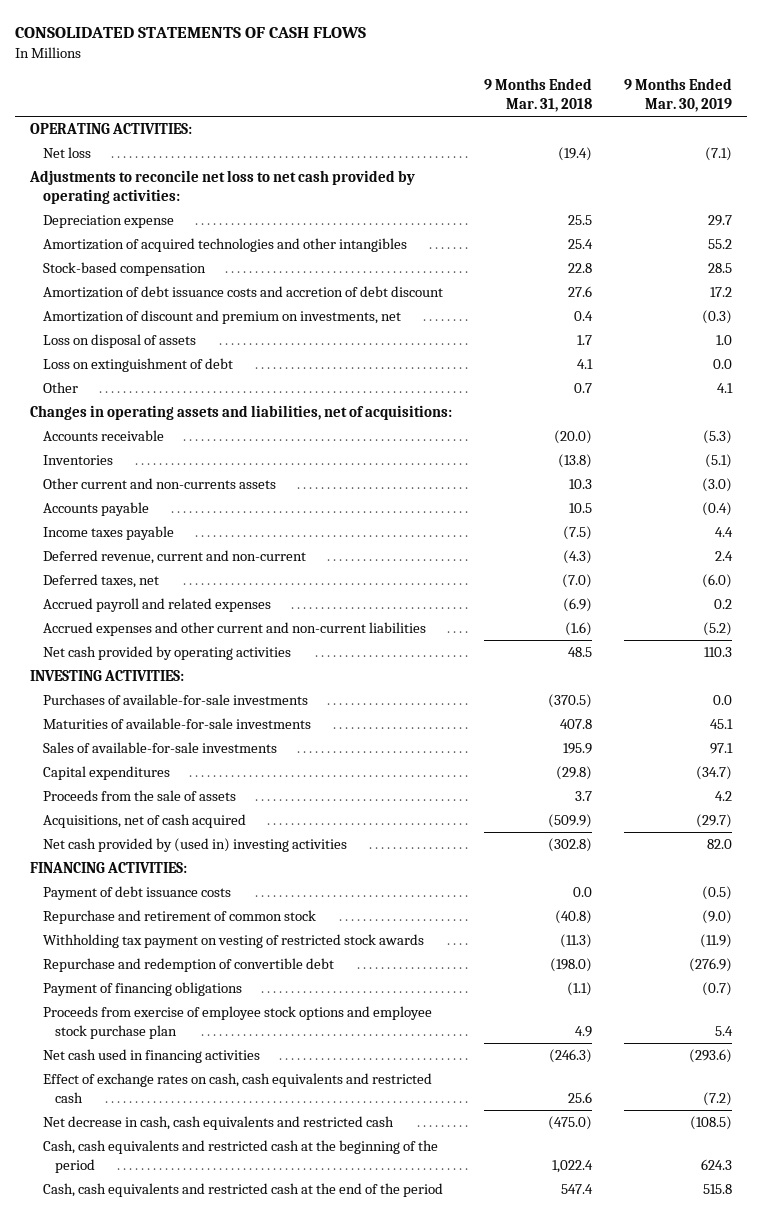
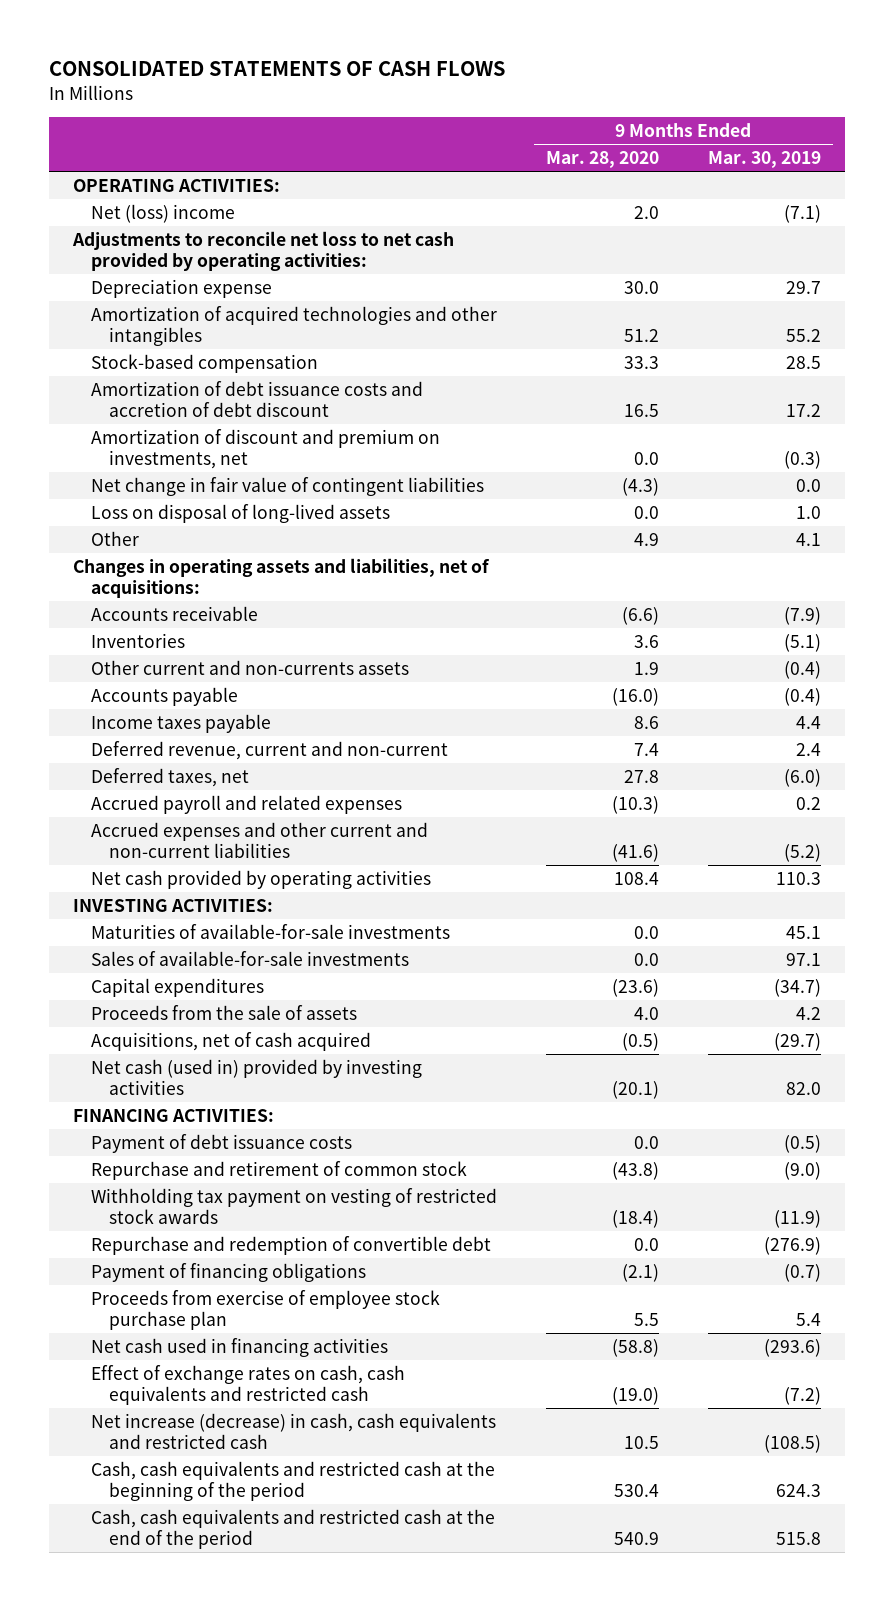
- | 9 Months Ended Mar. 31, 2018 | 9 Months Ended Mar. 30, 2019
+ | 9 Months Ended Mar. 28, 2020 | 9 Months Ended Mar. 30, 2019
- Net loss | (19.4) | (7.1)
+ Net (loss) income | 2.0 | (7.1)
- Loss on disposal of assets | 1.7 | 1.0
- Loss on extinguishment of debt | 4.1 | 0.0
+ Net change in fair value of contingent liabilities | (4.3) | 0.0
+ Loss on disposal of long-lived assets | 0.0 | 1.0
- Accounts receivable | (20.0) | (5.3)
+ Accounts receivable | (6.6) | (7.9)
- Other current and non-currents assets | 10.3 | (3.0)
+ Other current and non-currents assets | 1.9 | (0.4)
- Purchases of available-for-sale investments | (370.5) | 0.0
- Net cash provided by (used in) investing activities | (302.8) | 82.0
+ Net cash (used in) provided by investing activities | (20.1) | 82.0
- Proceeds from exercise of employee stock options and employee stock purchase plan | 4.9 | 5.4
+ Proceeds from exercise of employee stock purchase plan | 5.5 | 5.4
- Net decrease in cash, cash equivalents and restricted cash | (475.0) | (108.5)
+ Net increase (decrease) in cash, cash equivalents and restricted cash | 10.5 | (108.5)

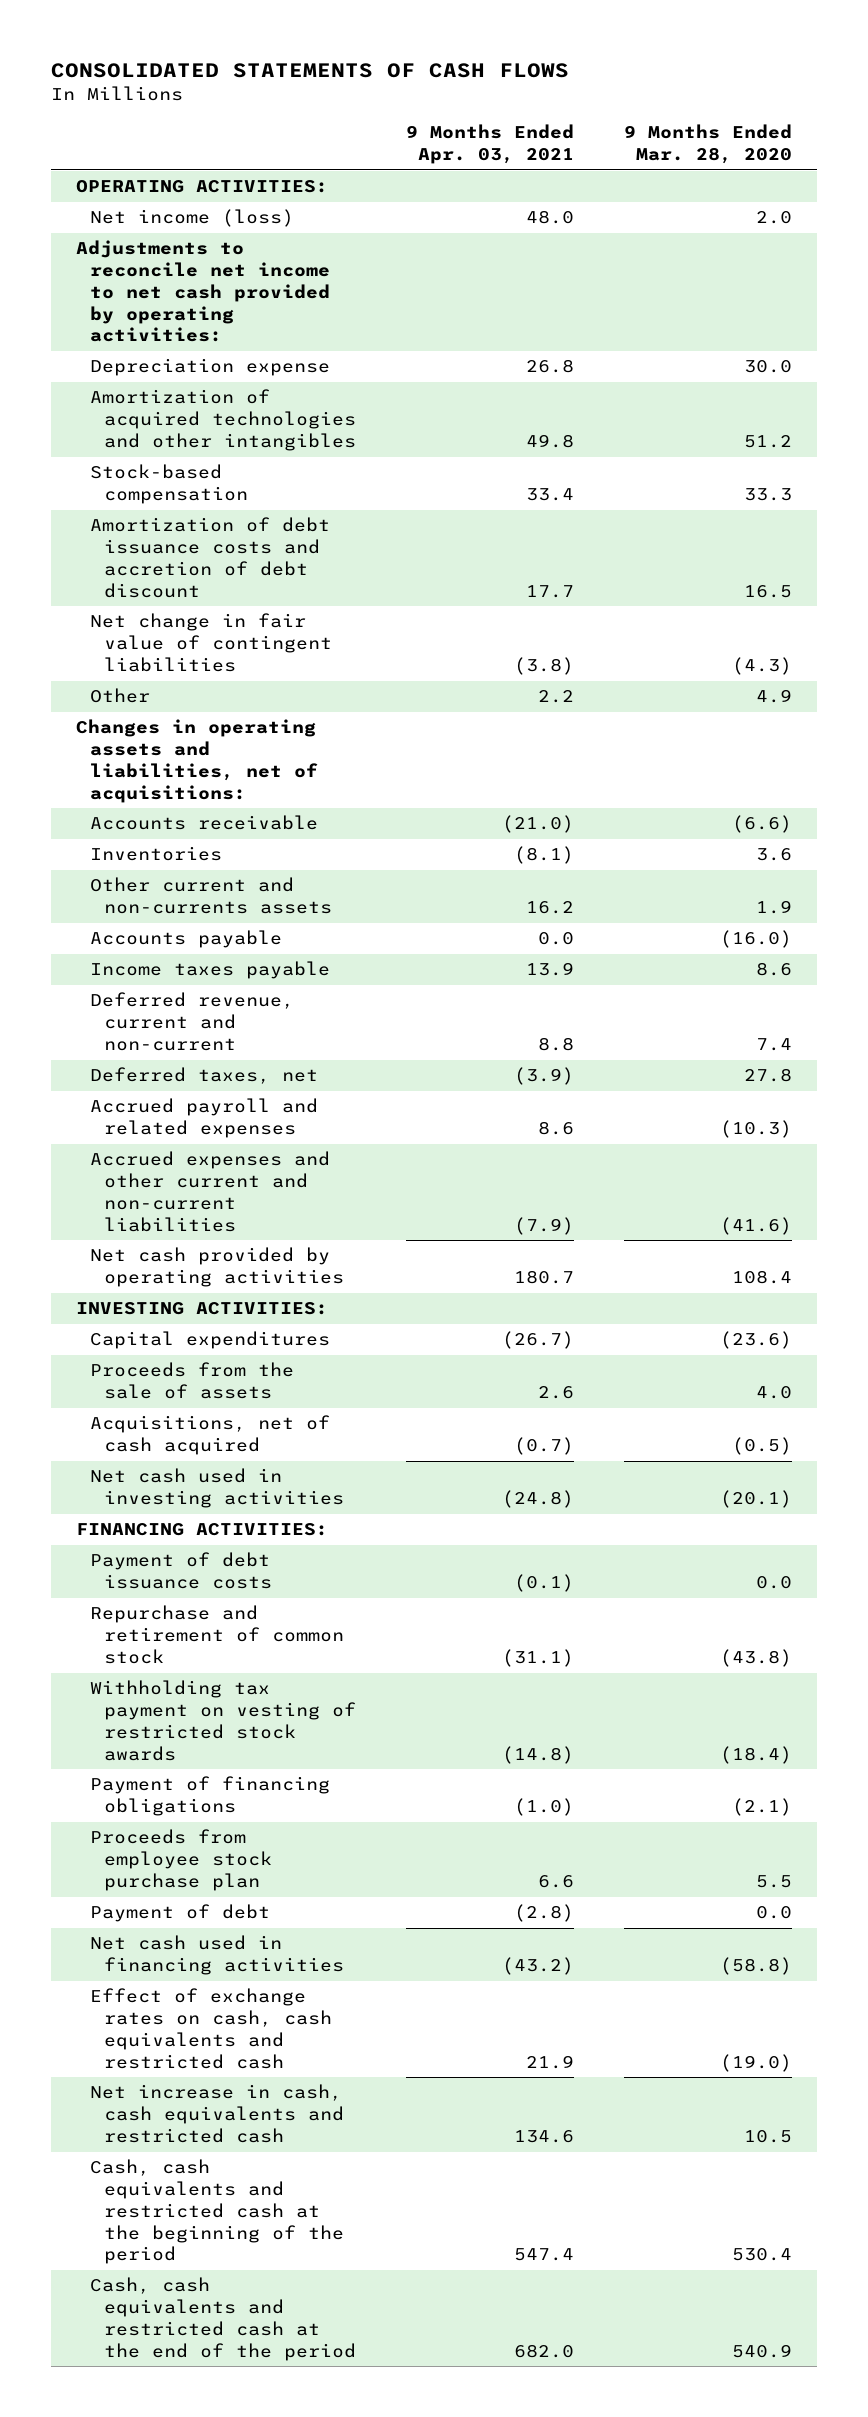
- | 9 Months Ended Mar. 28, 2020 | 9 Months Ended Mar. 30, 2019
+ | 9 Months Ended Apr. 03, 2021 | 9 Months Ended Mar. 28, 2020
- Net (loss) income | 2.0 | (7.1)
- Adjustments to reconcile net loss to net cash provided by operating activities:
+ Net income (loss) | 48.0 | 2.0
+ Adjustments to reconcile net income to net cash provided by operating activities:
- Amortization of discount and premium on investments, net | 0.0 | (0.3)
- Loss on disposal of long-lived assets | 0.0 | 1.0
- Maturities of available-for-sale investments | 0.0 | 45.1
- Sales of available-for-sale investments | 0.0 | 97.1
- Net cash (used in) provided by investing activities | (20.1) | 82.0
+ Net cash used in investing activities | (24.8) | (20.1)
- Repurchase and redemption of convertible debt | 0.0 | (276.9)
- Proceeds from exercise of employee stock purchase plan | 5.5 | 5.4
+ Proceeds from employee stock purchase plan | 6.6 | 5.5
+ Payment of debt | (2.8) | 0.0
- Net increase (decrease) in cash, cash equivalents and restricted cash | 10.5 | (108.5)
+ Net increase in cash, cash equivalents and restricted cash | 134.6 | 10.5

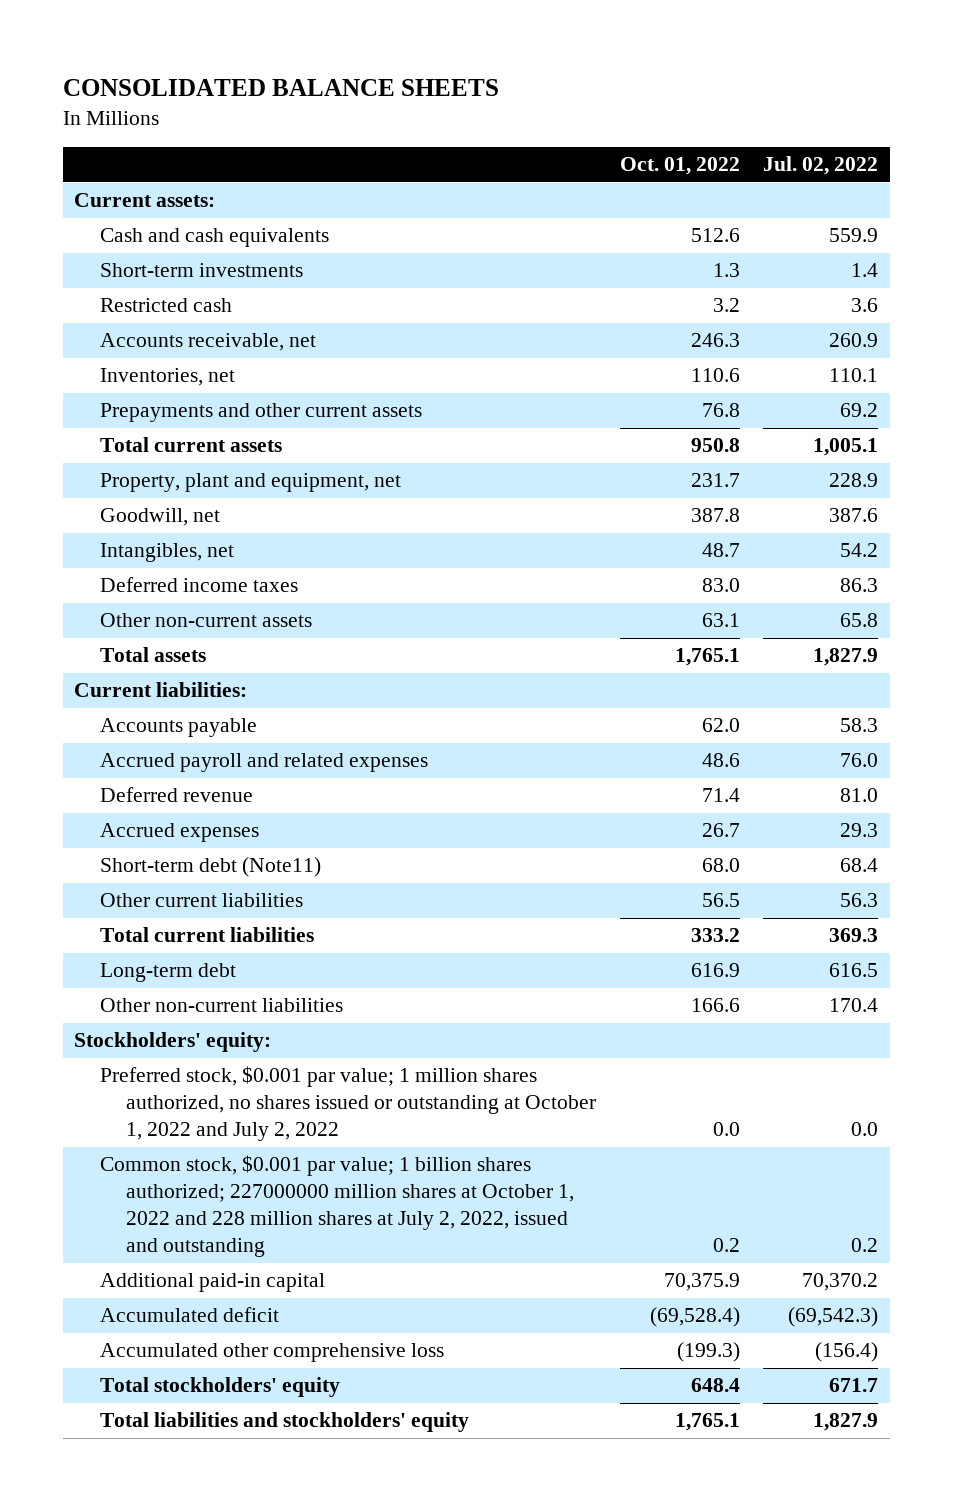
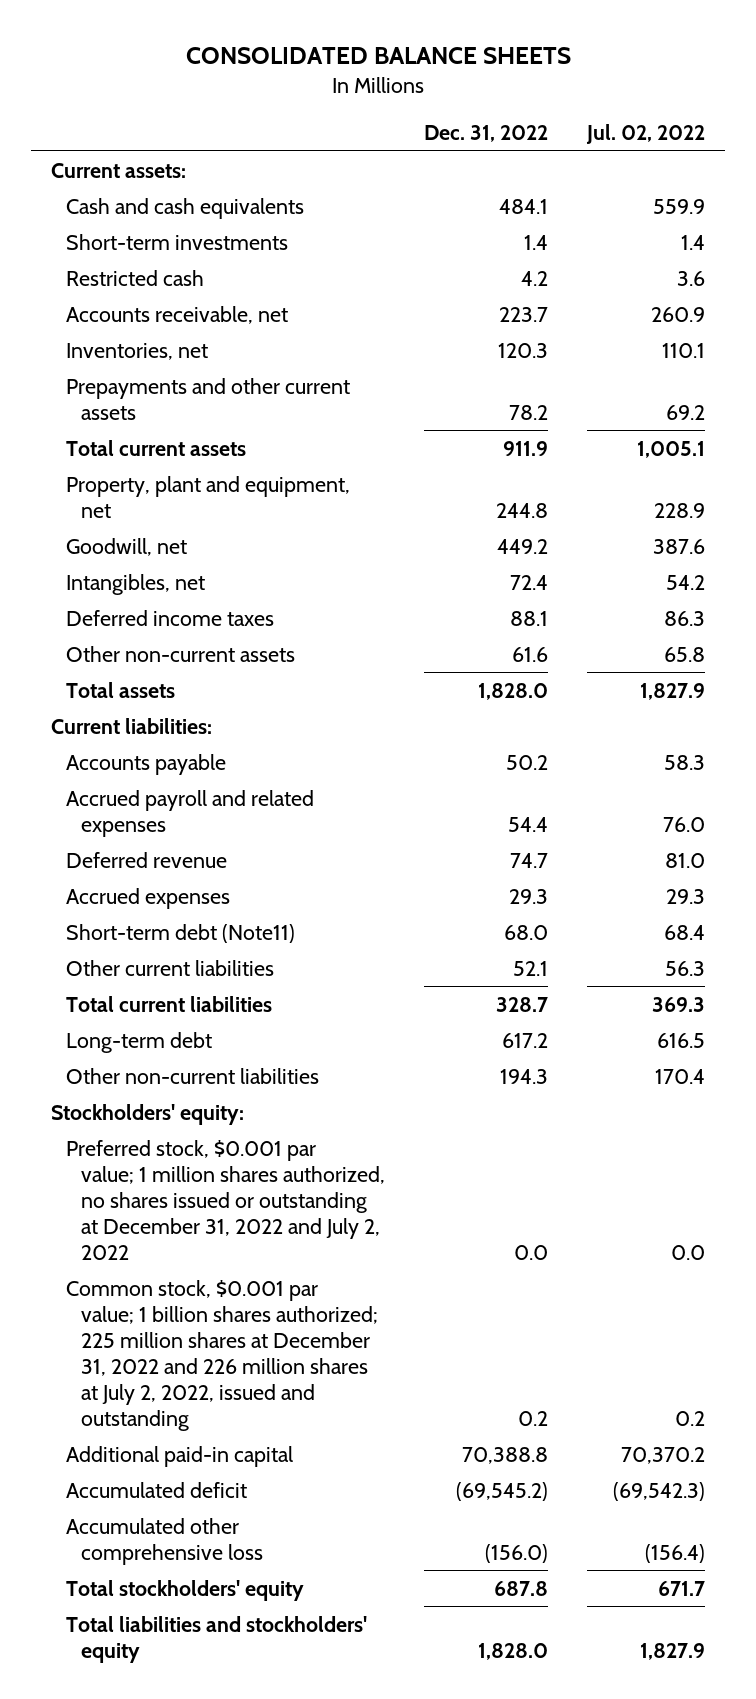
- | Oct. 01, 2022 | Jul. 02, 2022
+ | Dec. 31, 2022 | Jul. 02, 2022
- Preferred stock, $0.001 par value; 1 million shares authorized, no shares issued or outstanding at October 1, 2022 and July 2, 2022 | 0.0 | 0.0
- Common stock, $0.001 par value; 1 billion shares authorized; 227000000 million shares at October 1, 2022 and 228 million shares at July 2, 2022, issued and outstanding | 0.2 | 0.2
+ Preferred stock, $0.001 par value; 1 million shares authorized, no shares issued or outstanding at December 31, 2022 and July 2, 2022 | 0.0 | 0.0
+ Common stock, $0.001 par value; 1 billion shares authorized; 225 million shares at December 31, 2022 and 226 million shares at July 2, 2022, issued and outstanding | 0.2 | 0.2

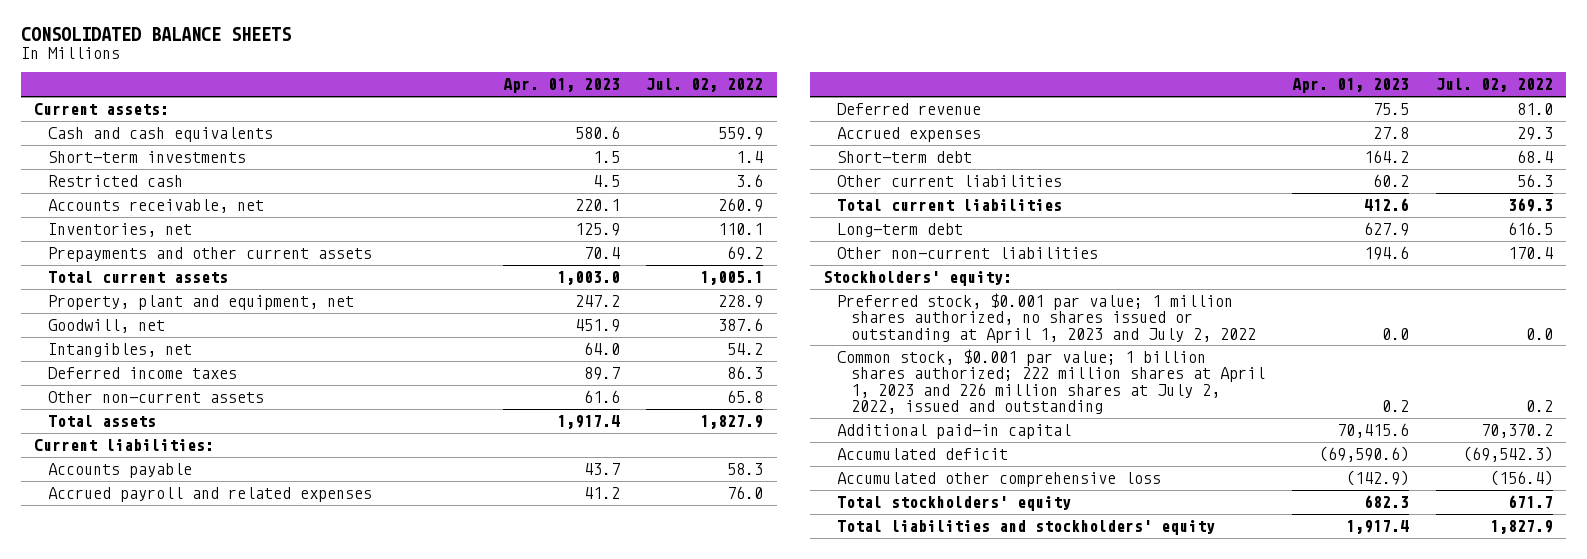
- | Dec. 31, 2022 | Jul. 02, 2022
+ | Apr. 01, 2023 | Jul. 02, 2022
- Short-term debt (Note11) | 68.0 | 68.4
+ Short-term debt | 164.2 | 68.4
- Preferred stock, $0.001 par value; 1 million shares authorized, no shares issued or outstanding at December 31, 2022 and July 2, 2022 | 0.0 | 0.0
- Common stock, $0.001 par value; 1 billion shares authorized; 225 million shares at December 31, 2022 and 226 million shares at July 2, 2022, issued and outstanding | 0.2 | 0.2
+ Preferred stock, $0.001 par value; 1 million shares authorized, no shares issued or outstanding at April 1, 2023 and July 2, 2022 | 0.0 | 0.0
+ Common stock, $0.001 par value; 1 billion shares authorized; 222 million shares at April 1, 2023 and 226 million shares at July 2, 2022, issued and outstanding | 0.2 | 0.2

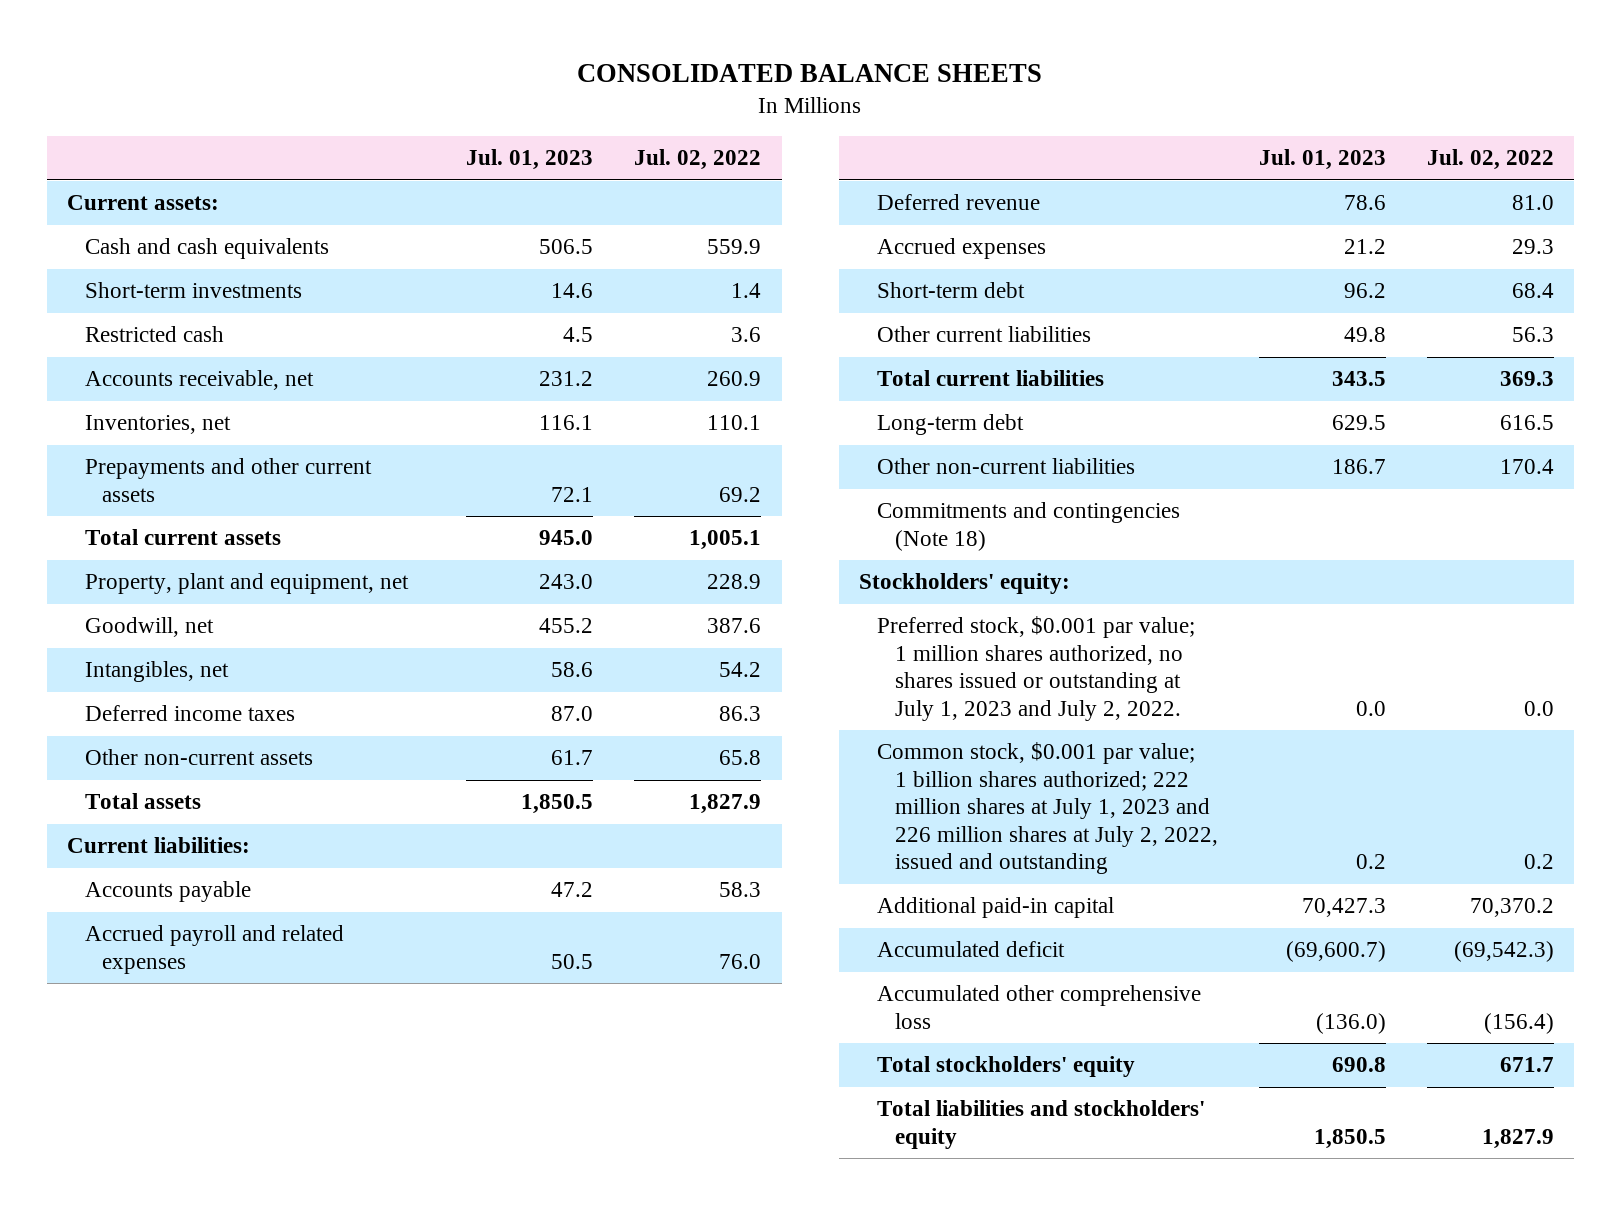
- | Apr. 01, 2023 | Jul. 02, 2022
+ | Jul. 01, 2023 | Jul. 02, 2022
+ Commitments and contingencies (Note 18)
- Preferred stock, $0.001 par value; 1 million shares authorized, no shares issued or outstanding at April 1, 2023 and July 2, 2022 | 0.0 | 0.0
- Common stock, $0.001 par value; 1 billion shares authorized; 222 million shares at April 1, 2023 and 226 million shares at July 2, 2022, issued and outstanding | 0.2 | 0.2
+ Preferred stock, $0.001 par value; 1 million shares authorized, no shares issued or outstanding at July 1, 2023 and July 2, 2022. | 0.0 | 0.0
+ Common stock, $0.001 par value; 1 billion shares authorized; 222 million shares at July 1, 2023 and 226 million shares at July 2, 2022, issued and outstanding | 0.2 | 0.2

